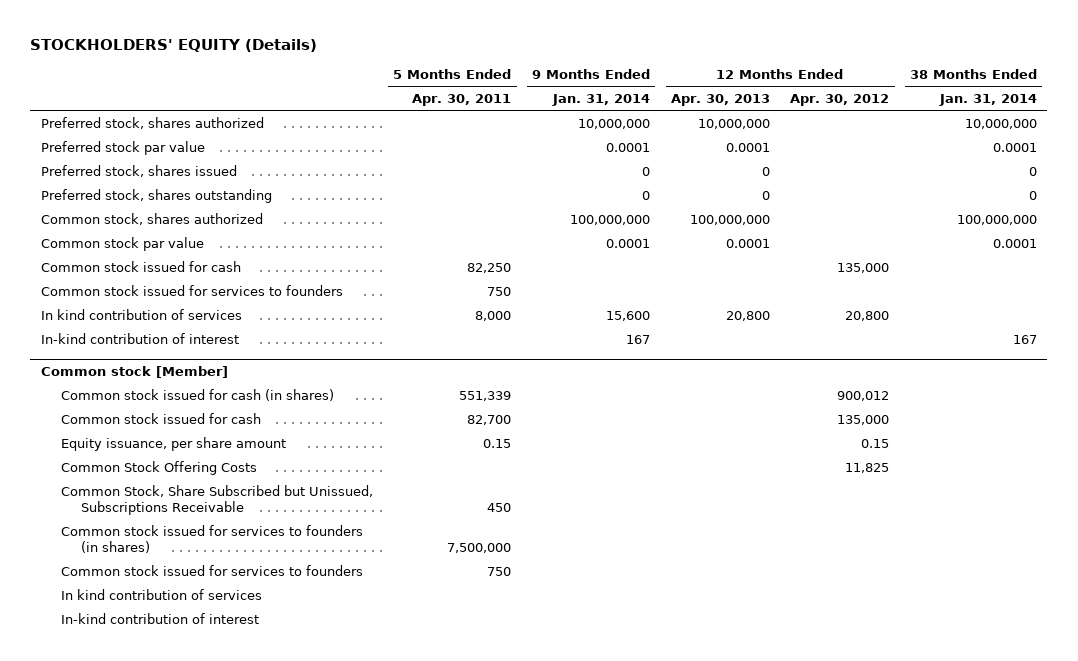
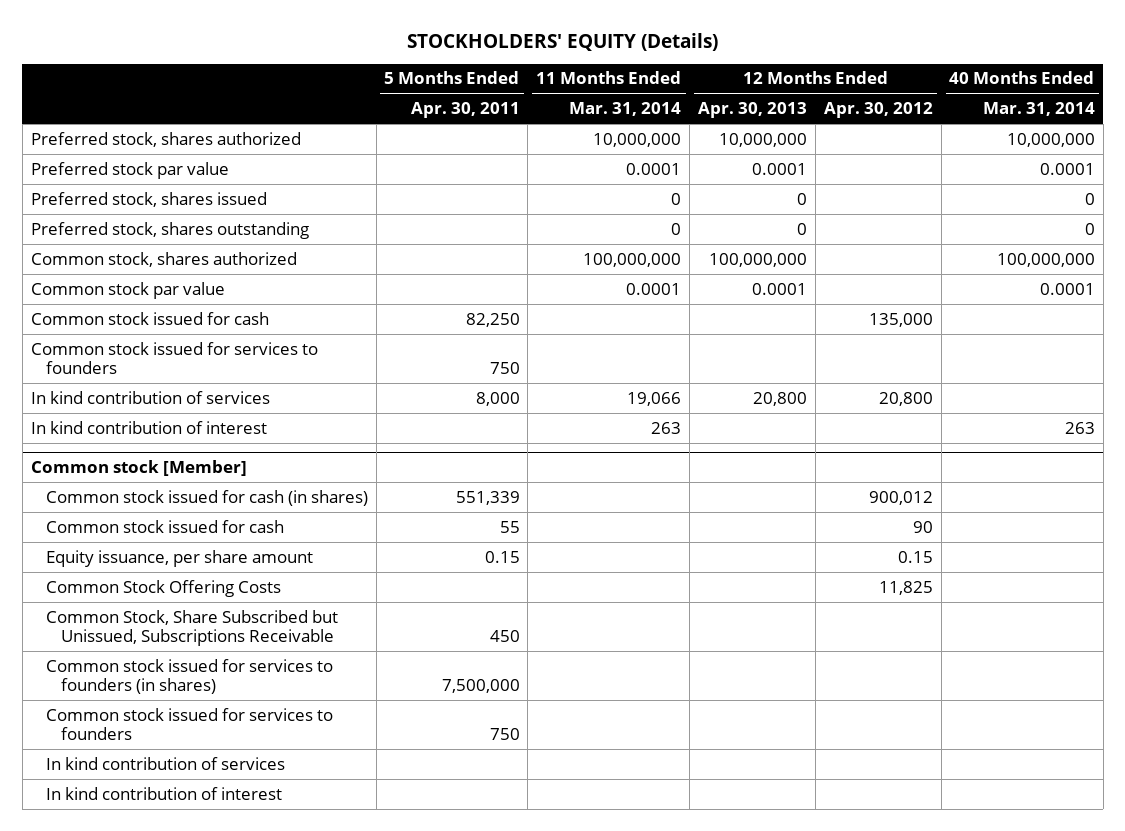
- | 5 Months Ended Apr. 30, 2011 | 9 Months Ended Jan. 31, 2014 | 12 Months Ended Apr. 30, 2013 | 12 Months Ended Apr. 30, 2012 | 38 Months Ended Jan. 31, 2014
+ | 5 Months Ended Apr. 30, 2011 | 11 Months Ended Mar. 31, 2014 | 12 Months Ended Apr. 30, 2013 | 12 Months Ended Apr. 30, 2012 | 40 Months Ended Mar. 31, 2014
- In-kind contribution of interest | | 167 | | | 167
+ In kind contribution of interest | | 263 | | | 263
@ Common stock [Member]
- Common stock issued for cash | 82,700 | | | 135,000 |
+ Common stock issued for cash | 55 | | | 90 |
- In-kind contribution of interest
+ In kind contribution of interest

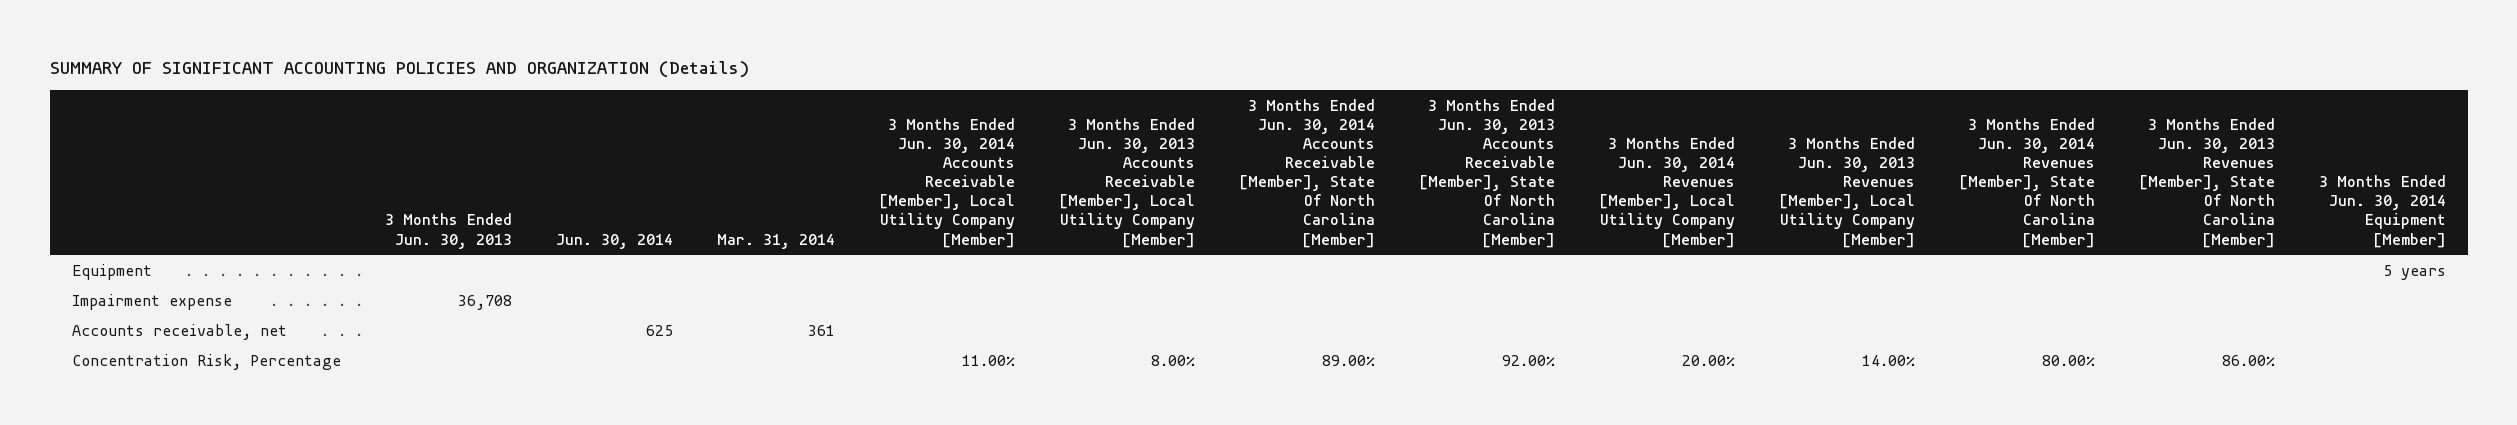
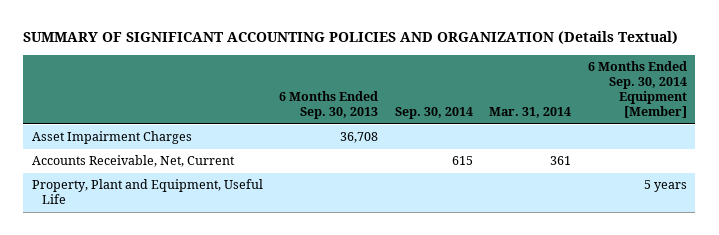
- SUMMARY OF SIGNIFICANT ACCOUNTING POLICIES AND ORGANIZATION (Details)
+ SUMMARY OF SIGNIFICANT ACCOUNTING POLICIES AND ORGANIZATION (Details Textual)
- | 3 Months Ended Jun. 30, 2013 | Jun. 30, 2014 | Mar. 31, 2014 | 3 Months Ended Jun. 30, 2014 Accounts Receivable [Member], Local Utility Company [Member] | 3 Months Ended Jun. 30, 2013 Accounts Receivable [Member], Local Utility Company [Member] | 3 Months Ended Jun. 30, 2014 Accounts Receivable [Member], State Of North Carolina [Member] | 3 Months Ended Jun. 30, 2013 Accounts Receivable [Member], State Of North Carolina [Member] | 3 Months Ended Jun. 30, 2014 Revenues [Member], Local Utility Company [Member] | 3 Months Ended Jun. 30, 2013 Revenues [Member], Local Utility Company [Member] | 3 Months Ended Jun. 30, 2014 Revenues [Member], State Of North Carolina [Member] | 3 Months Ended Jun. 30, 2013 Revenues [Member], State Of North Carolina [Member] | 3 Months Ended Jun. 30, 2014 Equipment [Member]
+ | 6 Months Ended Sep. 30, 2013 | Sep. 30, 2014 | Mar. 31, 2014 | 6 Months Ended Sep. 30, 2014 Equipment [Member]
- Equipment | | | | | | | | | | | | 5 years
- Impairment expense | 36,708 | | | | | | | | | | |
- Accounts receivable, net | | 625 | 361 | | | | | | | | |
- Concentration Risk, Percentage | | | | 11.00% | 8.00% | 89.00% | 92.00% | 20.00% | 14.00% | 80.00% | 86.00% |
+ Asset Impairment Charges | 36,708 | | |
+ Accounts Receivable, Net, Current | | 615 | 361 |
+ Property, Plant and Equipment, Useful Life | | | | 5 years

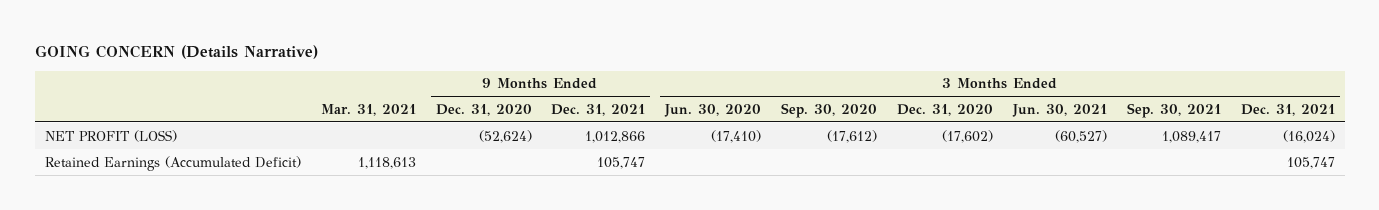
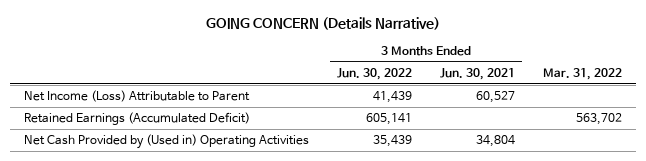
- | Mar. 31, 2021 | 9 Months Ended Dec. 31, 2020 | 9 Months Ended Dec. 31, 2021 | 3 Months Ended Jun. 30, 2020 | 3 Months Ended Sep. 30, 2020 | 3 Months Ended Dec. 31, 2020 | 3 Months Ended Jun. 30, 2021 | 3 Months Ended Sep. 30, 2021 | 3 Months Ended Dec. 31, 2021
+ | 3 Months Ended Jun. 30, 2022 | 3 Months Ended Jun. 30, 2021 | Mar. 31, 2022
- NET PROFIT (LOSS) | | (52,624) | 1,012,866 | (17,410) | (17,612) | (17,602) | (60,527) | 1,089,417 | (16,024)
+ Net Income (Loss) Attributable to Parent | 41,439 | 60,527 |
+ Net Cash Provided by (Used in) Operating Activities | 35,439 | 34,804 |

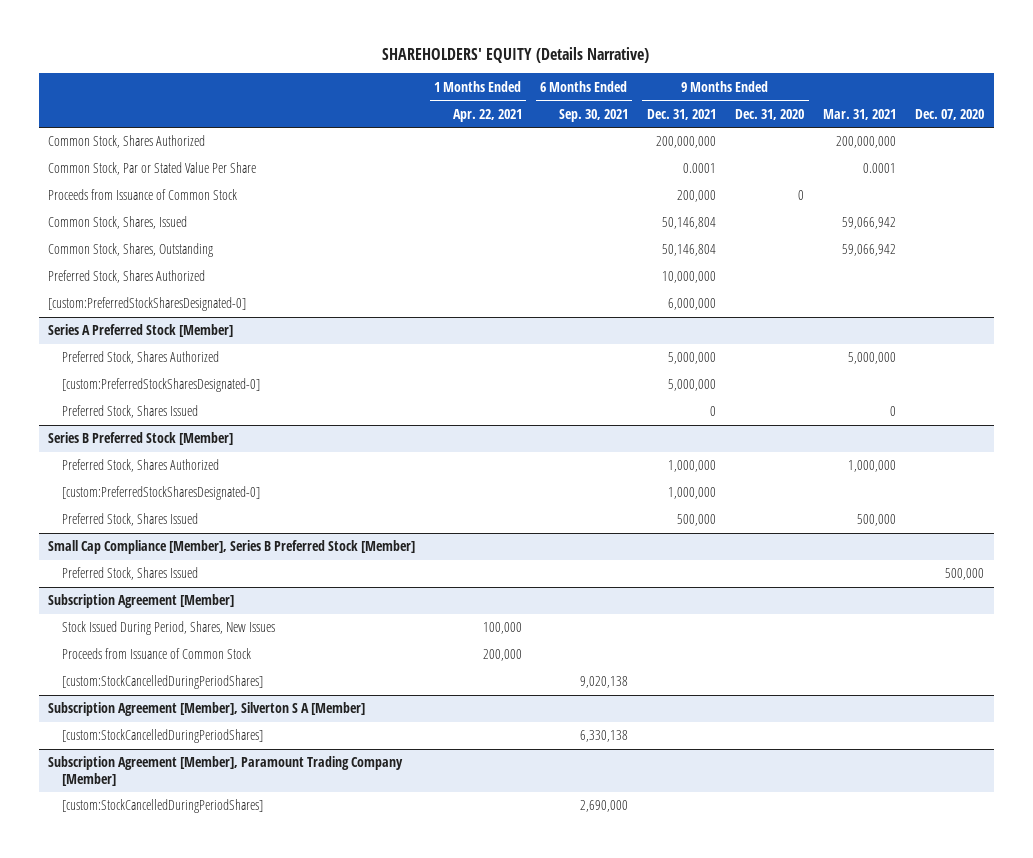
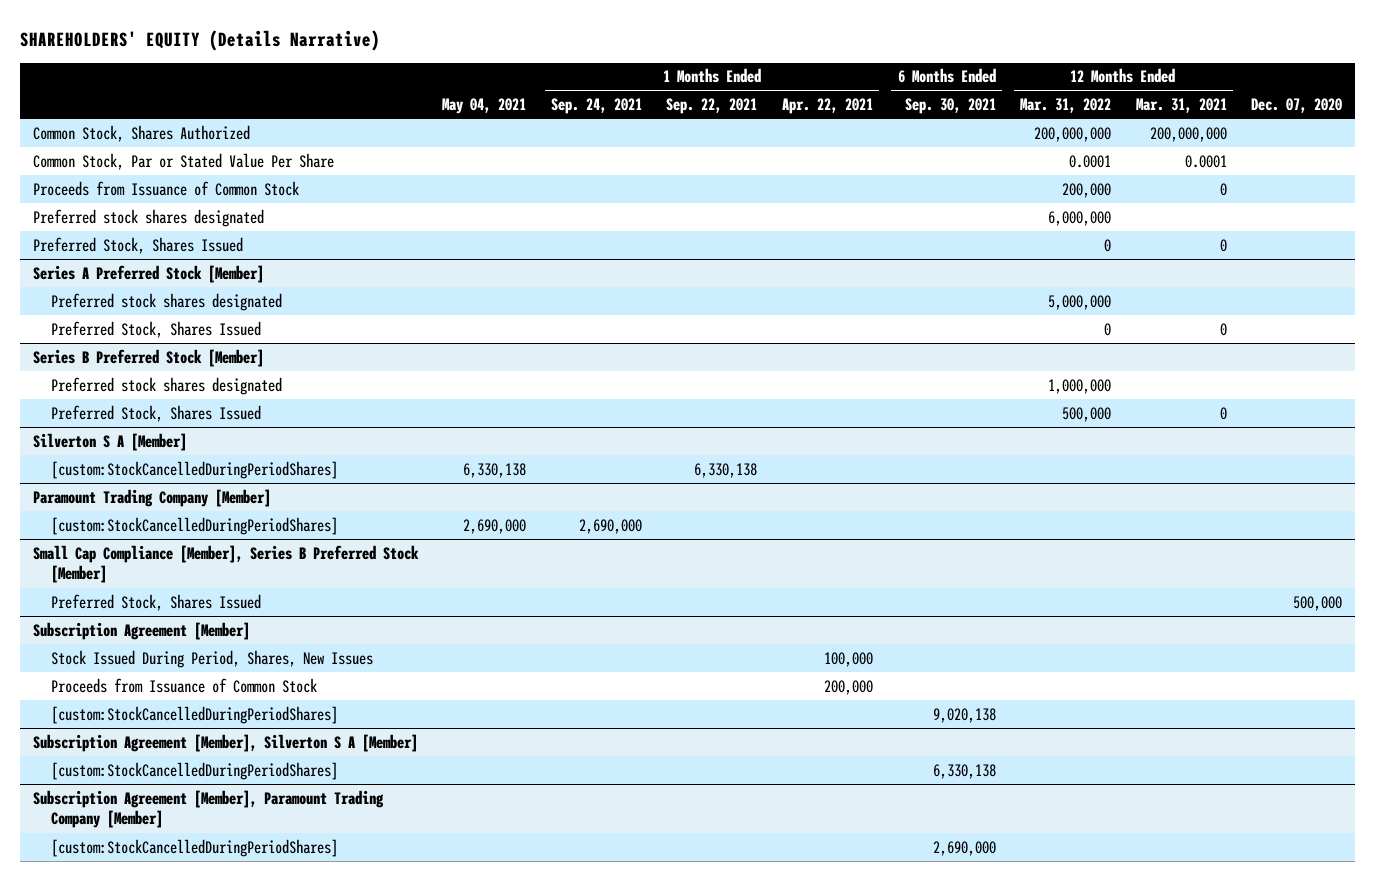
- | 1 Months Ended Apr. 22, 2021 | 6 Months Ended Sep. 30, 2021 | 9 Months Ended Dec. 31, 2021 | 9 Months Ended Dec. 31, 2020 | Mar. 31, 2021 | Dec. 07, 2020
+ | May 04, 2021 | 1 Months Ended Sep. 24, 2021 | 1 Months Ended Sep. 22, 2021 | 1 Months Ended Apr. 22, 2021 | 6 Months Ended Sep. 30, 2021 | 12 Months Ended Mar. 31, 2022 | 12 Months Ended Mar. 31, 2021 | Dec. 07, 2020
- Common Stock, Shares, Issued | | | 50,146,804 | | 59,066,942 |
- Common Stock, Shares, Outstanding | | | 50,146,804 | | 59,066,942 |
- Preferred Stock, Shares Authorized | | | 10,000,000 | | |
- [custom:PreferredStockSharesDesignated-0] | | | 6,000,000 | | |
+ Preferred stock shares designated | | | | | | 6,000,000 | |
+ Preferred Stock, Shares Issued | | | | | | 0 | 0 |
@ Series A Preferred Stock [Member]
- Preferred Stock, Shares Authorized | | | 5,000,000 | | 5,000,000 |
- [custom:PreferredStockSharesDesignated-0] | | | 5,000,000 | | |
+ Preferred stock shares designated | | | | | | 5,000,000 | |
@ Series B Preferred Stock [Member]
- Preferred Stock, Shares Authorized | | | 1,000,000 | | 1,000,000 |
- [custom:PreferredStockSharesDesignated-0] | | | 1,000,000 | | |
+ Preferred stock shares designated | | | | | | 1,000,000 | |
+ Silverton S A [Member]
+ [custom:StockCancelledDuringPeriodShares] | 6,330,138 | | 6,330,138 | | | | |
+ Paramount Trading Company [Member]
+ [custom:StockCancelledDuringPeriodShares] | 2,690,000 | 2,690,000 | | | | | |

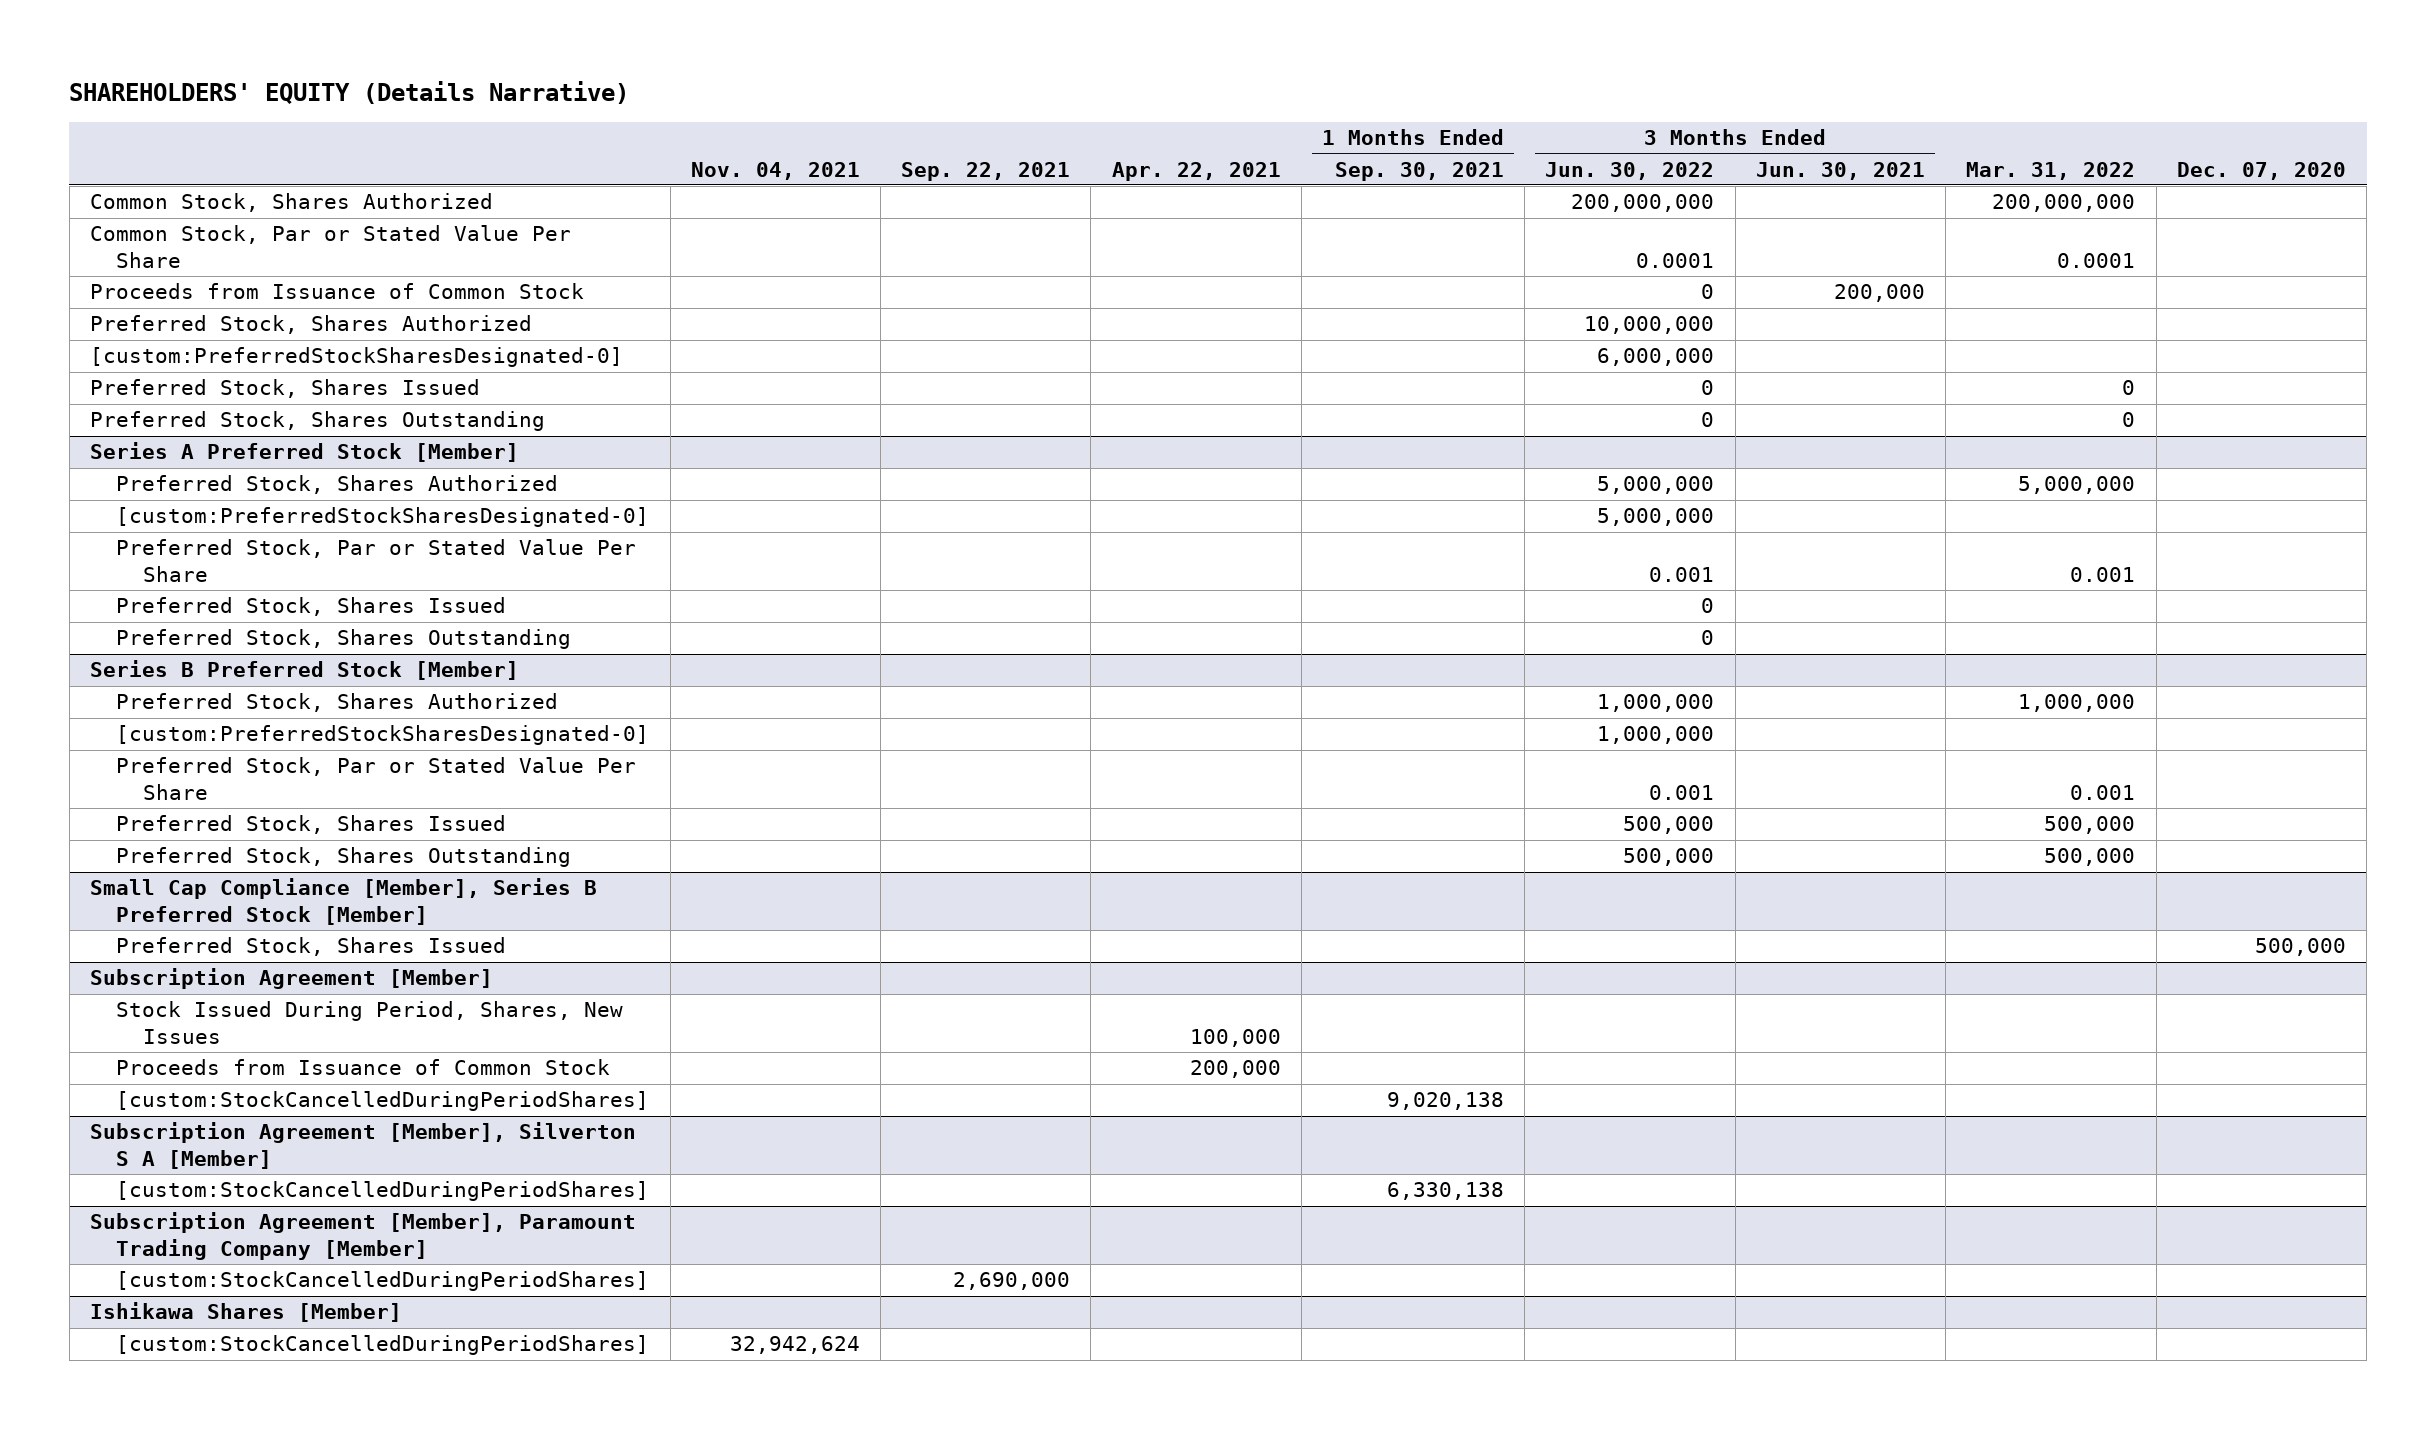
- | May 04, 2021 | 1 Months Ended Sep. 24, 2021 | 1 Months Ended Sep. 22, 2021 | 1 Months Ended Apr. 22, 2021 | 6 Months Ended Sep. 30, 2021 | 12 Months Ended Mar. 31, 2022 | 12 Months Ended Mar. 31, 2021 | Dec. 07, 2020
+ | Nov. 04, 2021 | Sep. 22, 2021 | Apr. 22, 2021 | 1 Months Ended Sep. 30, 2021 | 3 Months Ended Jun. 30, 2022 | 3 Months Ended Jun. 30, 2021 | Mar. 31, 2022 | Dec. 07, 2020
- Preferred stock shares designated | | | | | | 6,000,000 | |
+ Preferred Stock, Shares Authorized | | | | | 10,000,000 | | |
+ [custom:PreferredStockSharesDesignated-0] | | | | | 6,000,000 | | |
+ Preferred Stock, Shares Outstanding | | | | | 0 | | 0 |
@ Series A Preferred Stock [Member]
- Preferred stock shares designated | | | | | | 5,000,000 | |
+ Preferred Stock, Shares Authorized | | | | | 5,000,000 | | 5,000,000 |
+ [custom:PreferredStockSharesDesignated-0] | | | | | 5,000,000 | | |
+ Preferred Stock, Par or Stated Value Per Share | | | | | 0.001 | | 0.001 |
+ Preferred Stock, Shares Outstanding | | | | | 0 | | |
@ Series B Preferred Stock [Member]
- Preferred stock shares designated | | | | | | 1,000,000 | |
+ Preferred Stock, Shares Authorized | | | | | 1,000,000 | | 1,000,000 |
+ [custom:PreferredStockSharesDesignated-0] | | | | | 1,000,000 | | |
+ Preferred Stock, Par or Stated Value Per Share | | | | | 0.001 | | 0.001 |
- Silverton S A [Member]
- [custom:StockCancelledDuringPeriodShares] | 6,330,138 | | 6,330,138 | | | | |
- Paramount Trading Company [Member]
- [custom:StockCancelledDuringPeriodShares] | 2,690,000 | 2,690,000 | | | | | |
@ Series B Preferred Stock [Member]
+ Preferred Stock, Shares Outstanding | | | | | 500,000 | | 500,000 |
+ Ishikawa Shares [Member]
+ [custom:StockCancelledDuringPeriodShares] | 32,942,624 | | | | | | |

